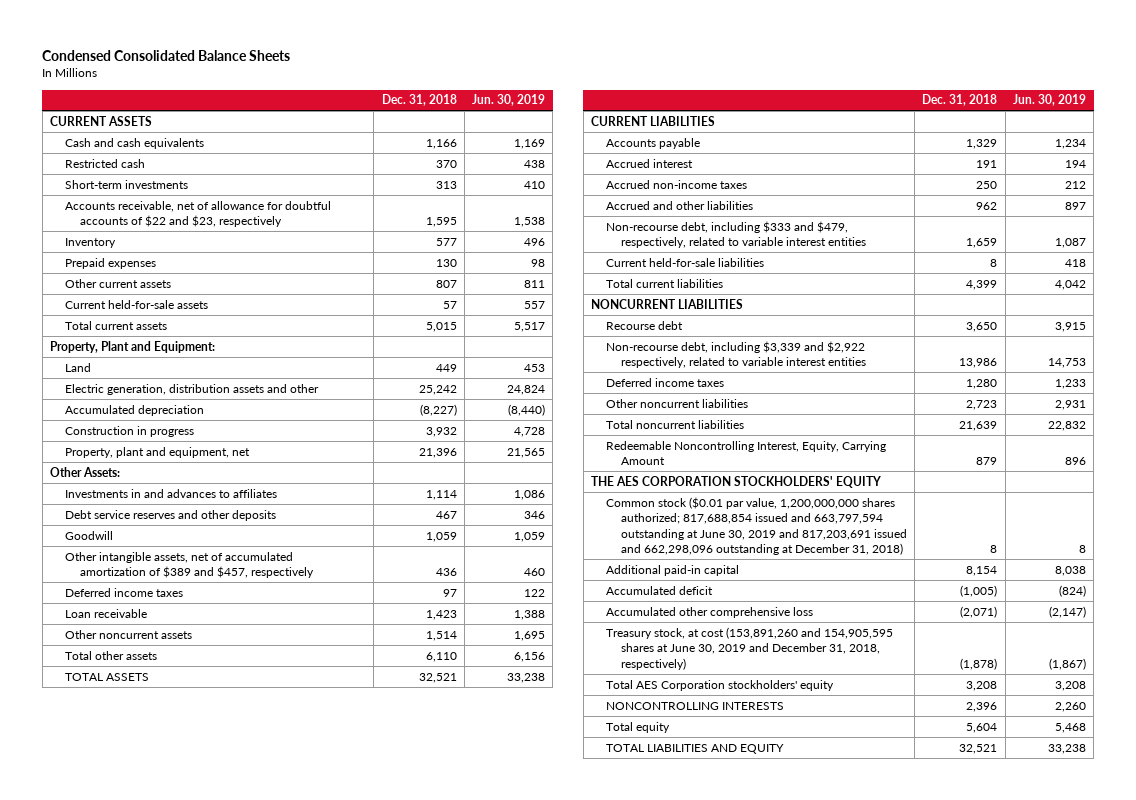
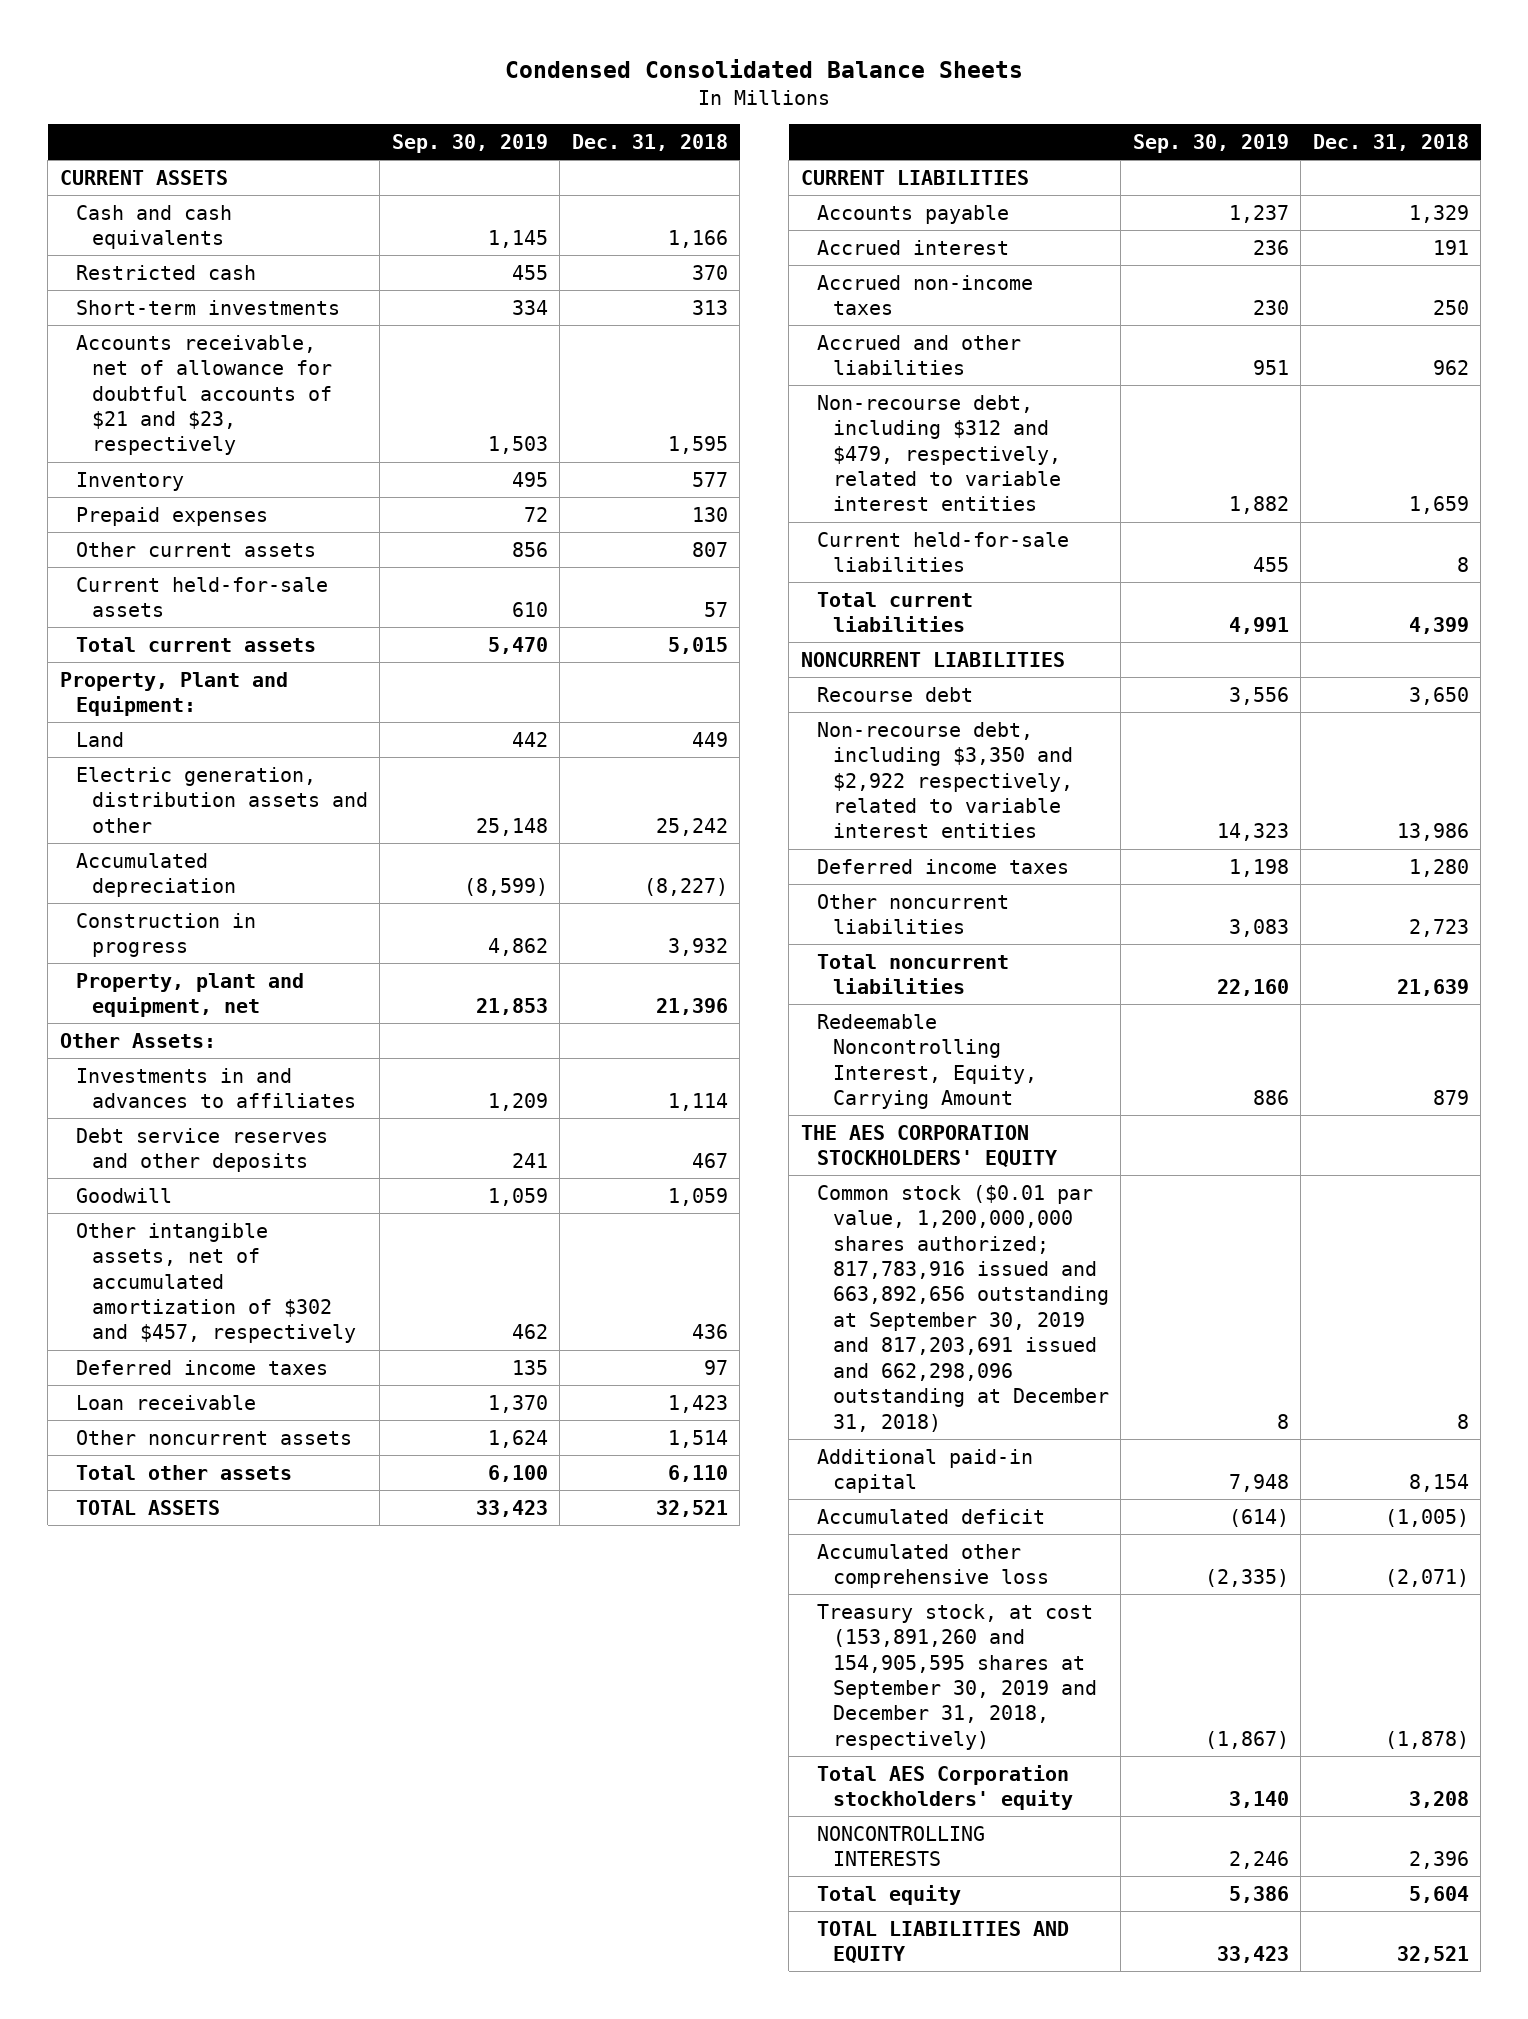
- | Dec. 31, 2018 | Jun. 30, 2019
+ | Sep. 30, 2019 | Dec. 31, 2018
- Accounts receivable, net of allowance for doubtful accounts of $22 and $23, respectively | 1,595 | 1,538
+ Accounts receivable, net of allowance for doubtful accounts of $21 and $23, respectively | 1,503 | 1,595
- Other intangible assets, net of accumulated amortization of $389 and $457, respectively | 436 | 460
+ Other intangible assets, net of accumulated amortization of $302 and $457, respectively | 462 | 436
- Non-recourse debt, including $333 and $479, respectively, related to variable interest entities | 1,659 | 1,087
+ Non-recourse debt, including $312 and $479, respectively, related to variable interest entities | 1,882 | 1,659
- Non-recourse debt, including $3,339 and $2,922 respectively, related to variable interest entities | 13,986 | 14,753
+ Non-recourse debt, including $3,350 and $2,922 respectively, related to variable interest entities | 14,323 | 13,986
- Common stock ($0.01 par value, 1,200,000,000 shares authorized; 817,688,854 issued and 663,797,594 outstanding at June 30, 2019 and 817,203,691 issued and 662,298,096 outstanding at December 31, 2018) | 8 | 8
+ Common stock ($0.01 par value, 1,200,000,000 shares authorized; 817,783,916 issued and 663,892,656 outstanding at September 30, 2019 and 817,203,691 issued and 662,298,096 outstanding at December 31, 2018) | 8 | 8
- Treasury stock, at cost (153,891,260 and 154,905,595 shares at June 30, 2019 and December 31, 2018, respectively) | (1,878) | (1,867)
+ Treasury stock, at cost (153,891,260 and 154,905,595 shares at September 30, 2019 and December 31, 2018, respectively) | (1,867) | (1,878)

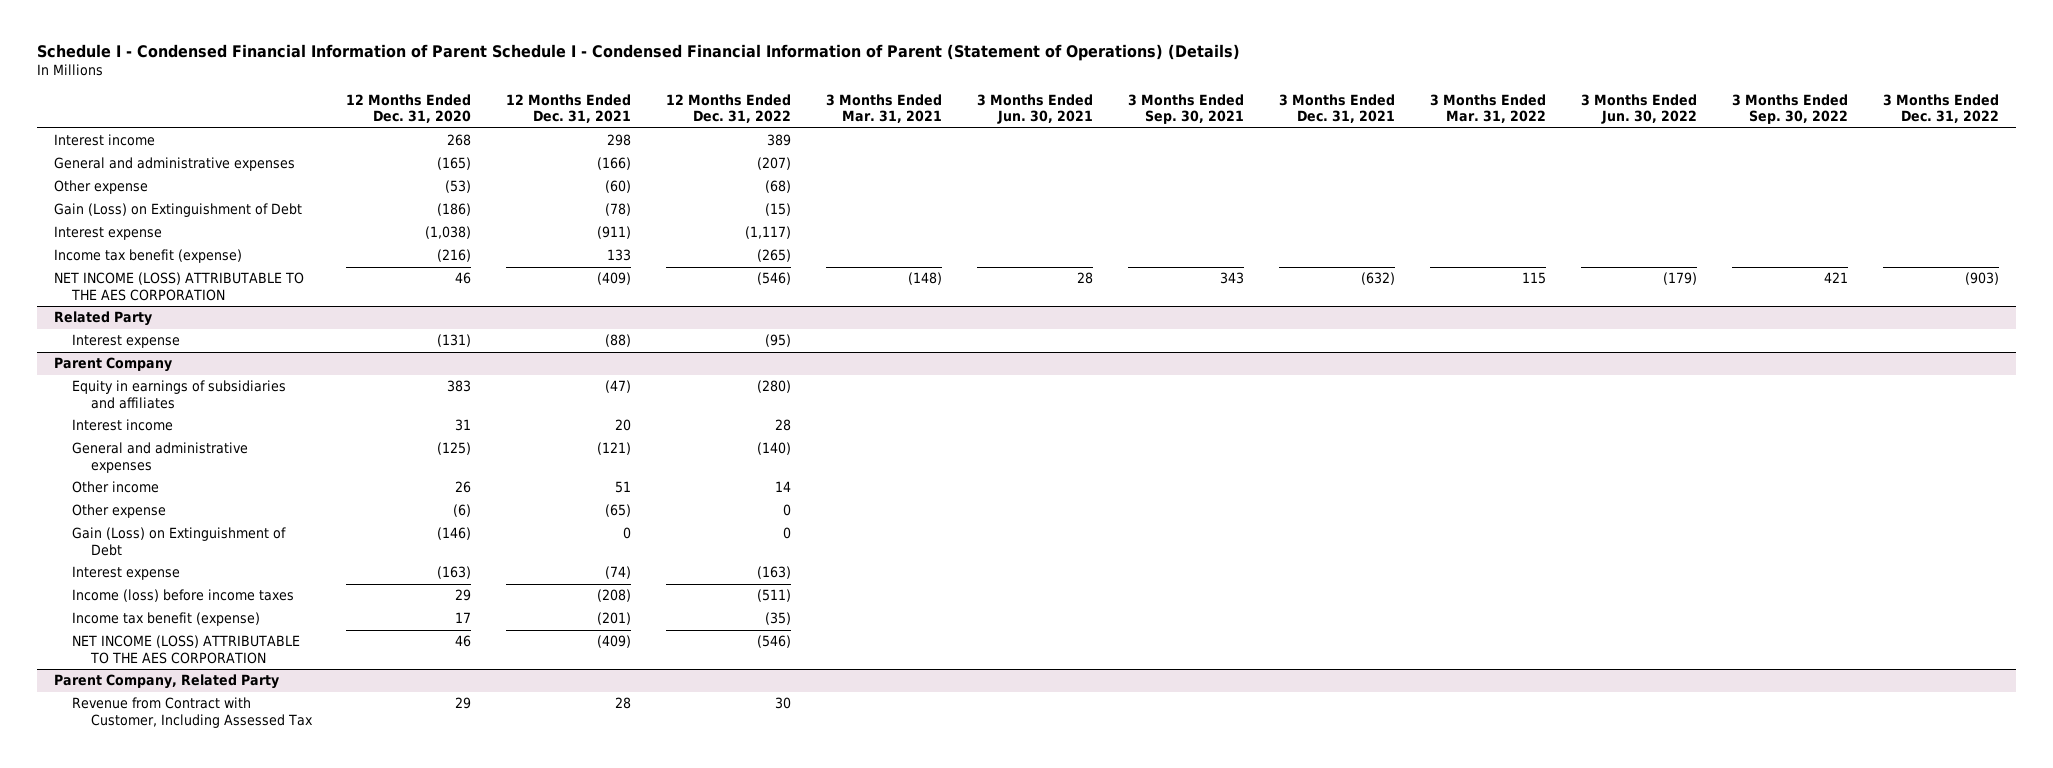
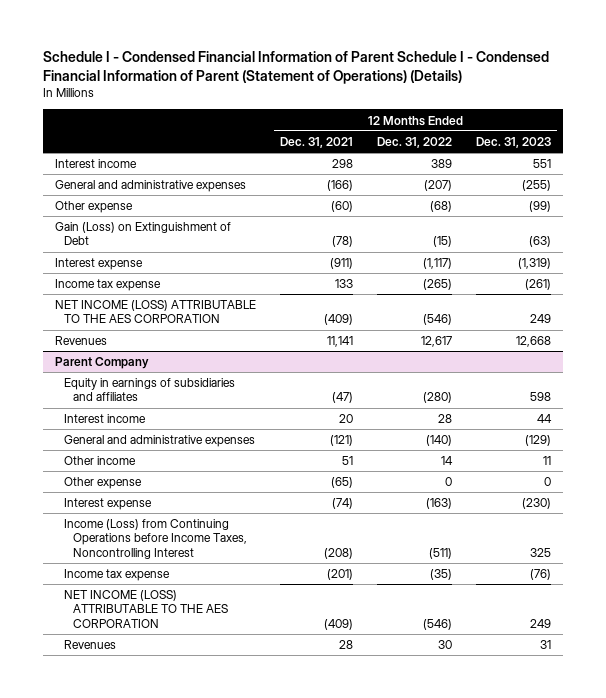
- | 12 Months Ended Dec. 31, 2020 | 12 Months Ended Dec. 31, 2021 | 12 Months Ended Dec. 31, 2022 | 3 Months Ended Mar. 31, 2021 | 3 Months Ended Jun. 30, 2021 | 3 Months Ended Sep. 30, 2021 | 3 Months Ended Dec. 31, 2021 | 3 Months Ended Mar. 31, 2022 | 3 Months Ended Jun. 30, 2022 | 3 Months Ended Sep. 30, 2022 | 3 Months Ended Dec. 31, 2022
+ | 12 Months Ended Dec. 31, 2021 | 12 Months Ended Dec. 31, 2022 | 12 Months Ended Dec. 31, 2023
- Income tax benefit (expense) | (216) | 133 | (265) | | | | | | | |
+ Income tax expense | 133 | (265) | (261)
- Related Party
- Interest expense | (131) | (88) | (95) | | | | | | | |
+ Revenues | 11,141 | 12,617 | 12,668
@ Parent Company
- Gain (Loss) on Extinguishment of Debt | (146) | 0 | 0 | | | | | | | |
- Income (loss) before income taxes | 29 | (208) | (511) | | | | | | | |
- Income tax benefit (expense) | 17 | (201) | (35) | | | | | | | |
+ Income (Loss) from Continuing Operations before Income Taxes, Noncontrolling Interest | (208) | (511) | 325
+ Income tax expense | (201) | (35) | (76)
- Parent Company, Related Party
- Revenue from Contract with Customer, Including Assessed Tax | 29 | 28 | 30 | | | | | | | |
@ Parent Company
+ Revenues | 28 | 30 | 31

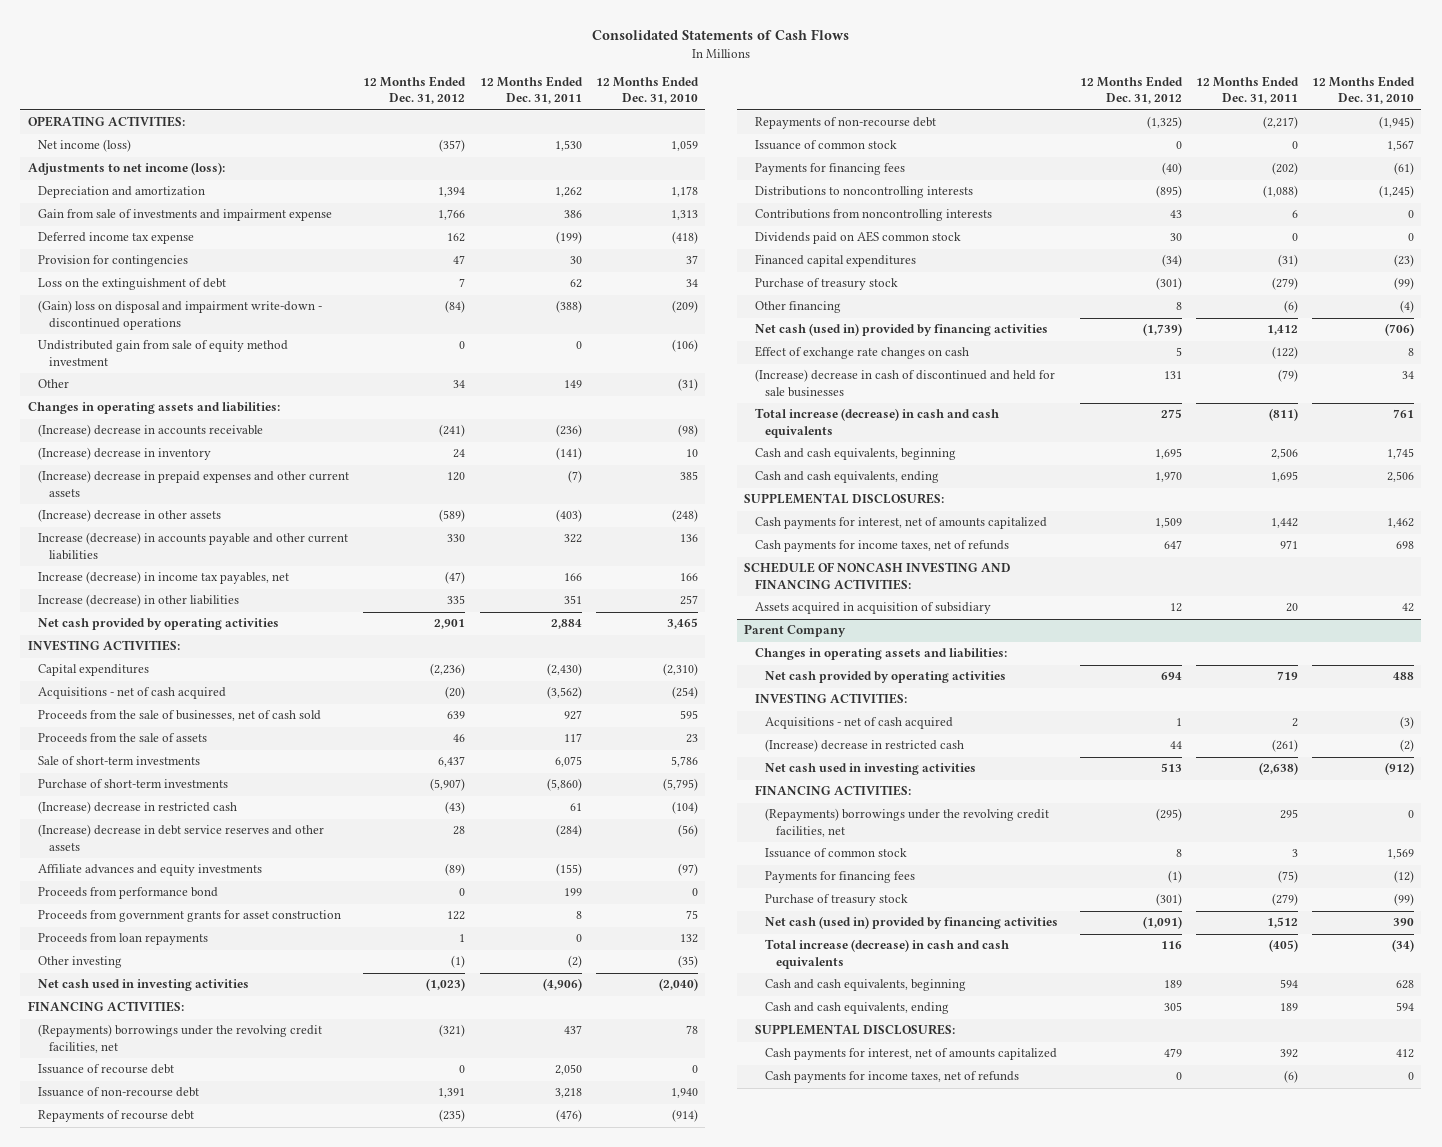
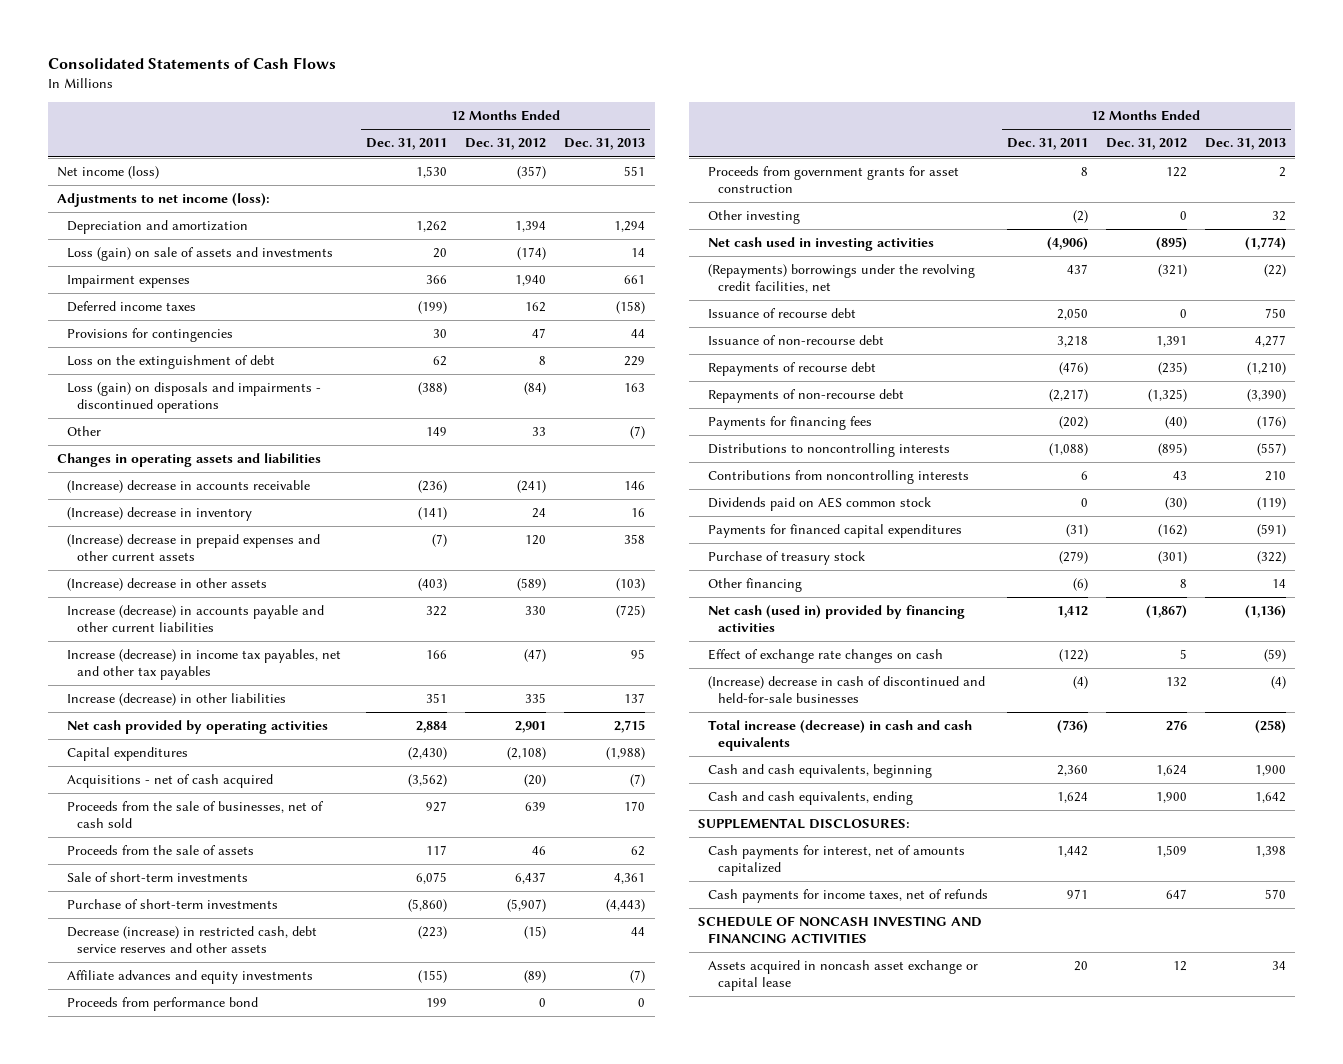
- | 12 Months Ended Dec. 31, 2012 | 12 Months Ended Dec. 31, 2011 | 12 Months Ended Dec. 31, 2010
+ | 12 Months Ended Dec. 31, 2011 | 12 Months Ended Dec. 31, 2012 | 12 Months Ended Dec. 31, 2013
- OPERATING ACTIVITIES:
- Gain from sale of investments and impairment expense | 1,766 | 386 | 1,313
- Deferred income tax expense | 162 | (199) | (418)
- Provision for contingencies | 47 | 30 | 37
- Loss on the extinguishment of debt | 7 | 62 | 34
- (Gain) loss on disposal and impairment write-down - discontinued operations | (84) | (388) | (209)
- Undistributed gain from sale of equity method investment | 0 | 0 | (106)
- Other | 34 | 149 | (31)
- Changes in operating assets and liabilities:
+ Loss (gain) on sale of assets and investments | 20 | (174) | 14
+ Impairment expenses | 366 | 1,940 | 661
+ Deferred income taxes | (199) | 162 | (158)
+ Provisions for contingencies | 30 | 47 | 44
+ Loss on the extinguishment of debt | 62 | 8 | 229
+ Loss (gain) on disposals and impairments - discontinued operations | (388) | (84) | 163
+ Other | 149 | 33 | (7)
+ Changes in operating assets and liabilities
- Increase (decrease) in income tax payables, net | (47) | 166 | 166
+ Increase (decrease) in income tax payables, net and other tax payables | 166 | (47) | 95
- INVESTING ACTIVITIES:
- Capital expenditures | (2,236) | (2,430) | (2,310)
+ Capital expenditures | (2,430) | (2,108) | (1,988)
- (Increase) decrease in restricted cash | (43) | 61 | (104)
- (Increase) decrease in debt service reserves and other assets | 28 | (284) | (56)
+ Decrease (increase) in restricted cash, debt service reserves and other assets | (223) | (15) | 44
- Proceeds from loan repayments | 1 | 0 | 132
- Other investing | (1) | (2) | (35)
- Net cash used in investing activities | (1,023) | (4,906) | (2,040)
- FINANCING ACTIVITIES:
+ Other investing | (2) | 0 | 32
+ Net cash used in investing activities | (4,906) | (895) | (1,774)
- Issuance of common stock | 0 | 0 | 1,567
- Dividends paid on AES common stock | 30 | 0 | 0
- Financed capital expenditures | (34) | (31) | (23)
+ Dividends paid on AES common stock | 0 | (30) | (119)
+ Payments for financed capital expenditures | (31) | (162) | (591)
- Net cash (used in) provided by financing activities | (1,739) | 1,412 | (706)
+ Net cash (used in) provided by financing activities | 1,412 | (1,867) | (1,136)
- (Increase) decrease in cash of discontinued and held for sale businesses | 131 | (79) | 34
- Total increase (decrease) in cash and cash equivalents | 275 | (811) | 761
- Cash and cash equivalents, beginning | 1,695 | 2,506 | 1,745
- Cash and cash equivalents, ending | 1,970 | 1,695 | 2,506
+ (Increase) decrease in cash of discontinued and held-for-sale businesses | (4) | 132 | (4)
+ Total increase (decrease) in cash and cash equivalents | (736) | 276 | (258)
+ Cash and cash equivalents, beginning | 2,360 | 1,624 | 1,900
+ Cash and cash equivalents, ending | 1,624 | 1,900 | 1,642
- SCHEDULE OF NONCASH INVESTING AND FINANCING ACTIVITIES:
- Assets acquired in acquisition of subsidiary | 12 | 20 | 42
- Parent Company
- Changes in operating assets and liabilities:
- Net cash provided by operating activities | 694 | 719 | 488
- INVESTING ACTIVITIES:
- Acquisitions - net of cash acquired | 1 | 2 | (3)
- (Increase) decrease in restricted cash | 44 | (261) | (2)
- Net cash used in investing activities | 513 | (2,638) | (912)
- FINANCING ACTIVITIES:
- (Repayments) borrowings under the revolving credit facilities, net | (295) | 295 | 0
- Issuance of common stock | 8 | 3 | 1,569
- Payments for financing fees | (1) | (75) | (12)
- Purchase of treasury stock | (301) | (279) | (99)
- Net cash (used in) provided by financing activities | (1,091) | 1,512 | 390
- Total increase (decrease) in cash and cash equivalents | 116 | (405) | (34)
- Cash and cash equivalents, beginning | 189 | 594 | 628
- Cash and cash equivalents, ending | 305 | 189 | 594
- SUPPLEMENTAL DISCLOSURES:
- Cash payments for interest, net of amounts capitalized | 479 | 392 | 412
- Cash payments for income taxes, net of refunds | 0 | (6) | 0
+ SCHEDULE OF NONCASH INVESTING AND FINANCING ACTIVITIES
+ Assets acquired in noncash asset exchange or capital lease | 20 | 12 | 34

